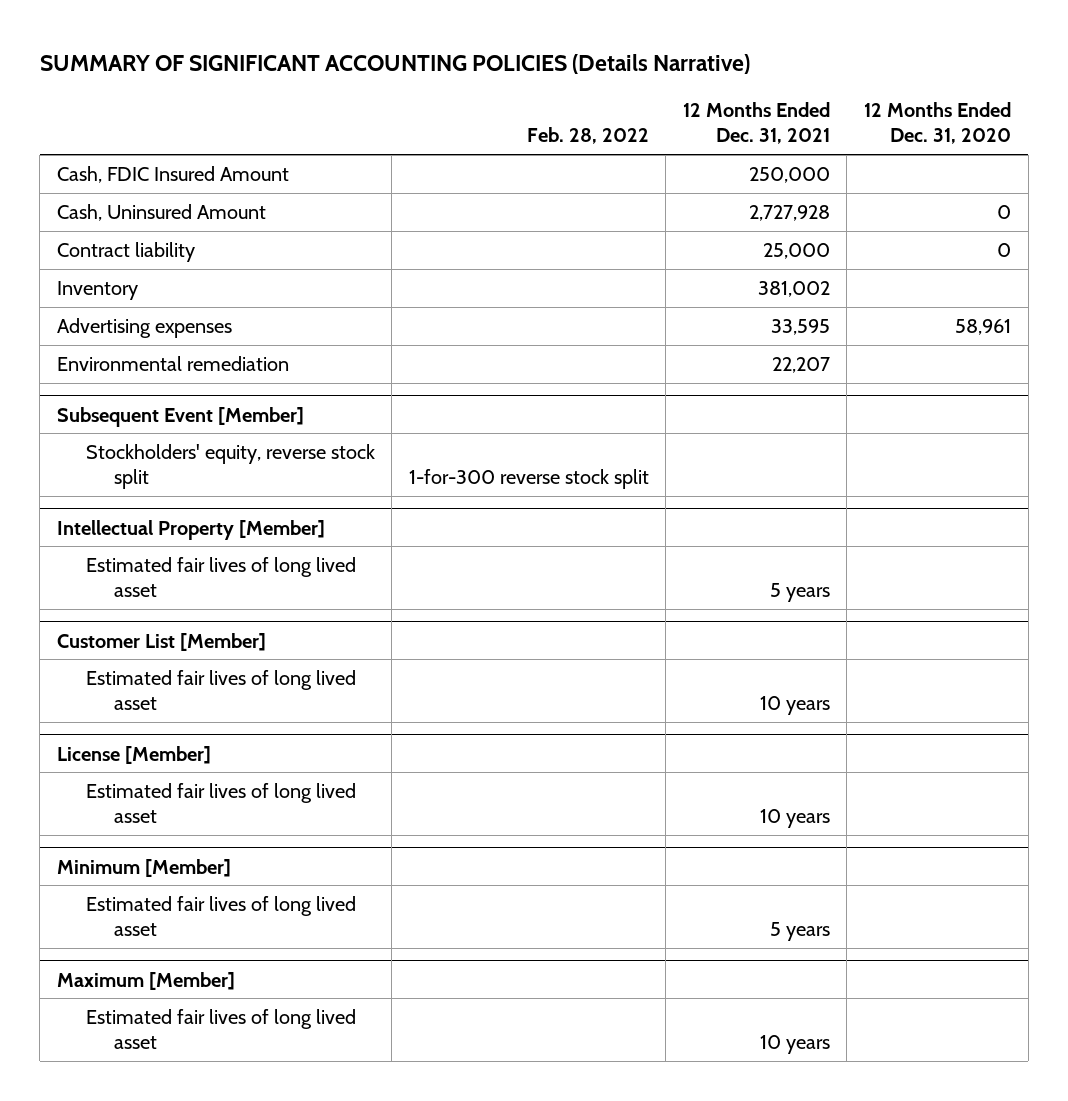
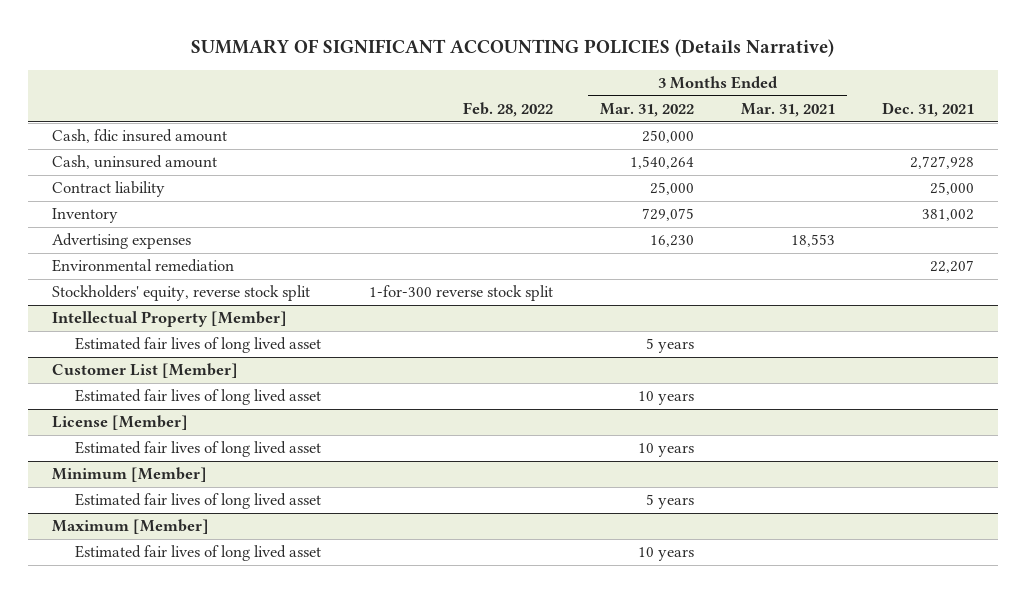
- | Feb. 28, 2022 | 12 Months Ended Dec. 31, 2021 | 12 Months Ended Dec. 31, 2020
+ | Feb. 28, 2022 | 3 Months Ended Mar. 31, 2022 | 3 Months Ended Mar. 31, 2021 | Dec. 31, 2021
- Cash, FDIC Insured Amount | | 250,000 |
- Cash, Uninsured Amount | | 2,727,928 | 0
+ Cash, fdic insured amount | | 250,000 | |
+ Cash, uninsured amount | | 1,540,264 | | 2,727,928
- Subsequent Event [Member]
- Stockholders' equity, reverse stock split | 1-for-300 reverse stock split | |
+ Stockholders' equity, reverse stock split | 1-for-300 reverse stock split | | |

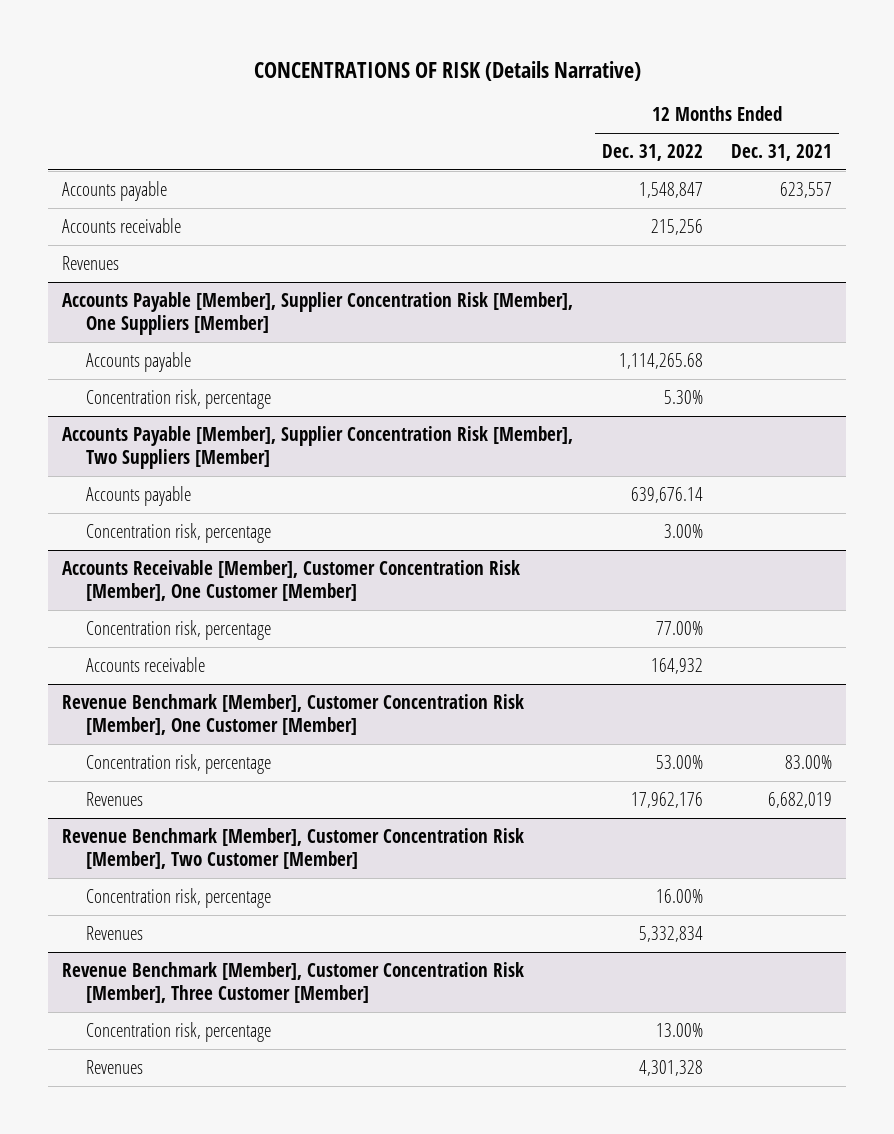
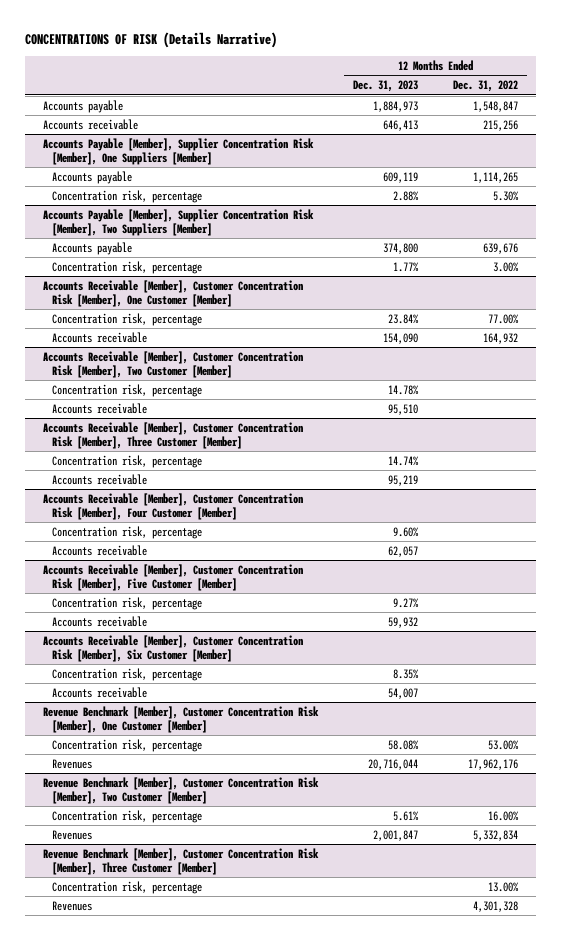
- | 12 Months Ended Dec. 31, 2022 | 12 Months Ended Dec. 31, 2021
+ | 12 Months Ended Dec. 31, 2023 | 12 Months Ended Dec. 31, 2022
- Revenues
@ Accounts Payable [Member], Supplier Concentration Risk [Member], One Suppliers [Member]
- Accounts payable | 1,114,265.68 |
+ Accounts payable | 609,119 | 1,114,265
@ Accounts Payable [Member], Supplier Concentration Risk [Member], Two Suppliers [Member]
- Accounts payable | 639,676.14 |
+ Accounts payable | 374,800 | 639,676
+ Accounts Receivable [Member], Customer Concentration Risk [Member], Two Customer [Member]
+ Concentration risk, percentage | 14.78% |
+ Accounts receivable | 95,510 |
+ Accounts Receivable [Member], Customer Concentration Risk [Member], Three Customer [Member]
+ Concentration risk, percentage | 14.74% |
+ Accounts receivable | 95,219 |
+ Accounts Receivable [Member], Customer Concentration Risk [Member], Four Customer [Member]
+ Concentration risk, percentage | 9.60% |
+ Accounts receivable | 62,057 |
+ Accounts Receivable [Member], Customer Concentration Risk [Member], Five Customer [Member]
+ Concentration risk, percentage | 9.27% |
+ Accounts receivable | 59,932 |
+ Accounts Receivable [Member], Customer Concentration Risk [Member], Six Customer [Member]
+ Concentration risk, percentage | 8.35% |
+ Accounts receivable | 54,007 |

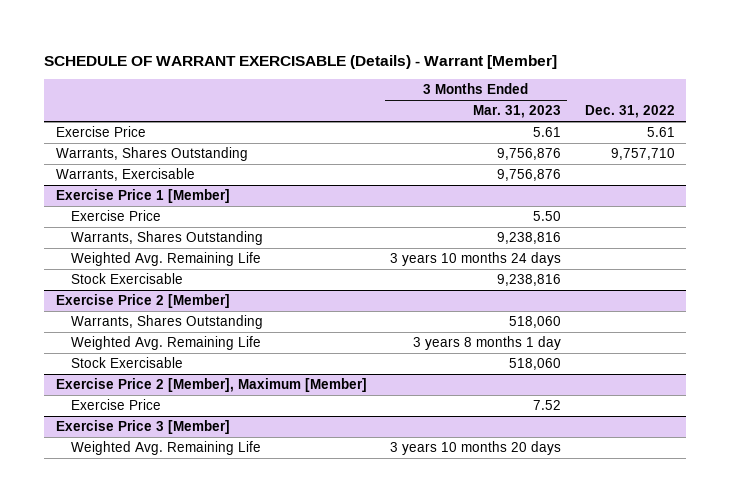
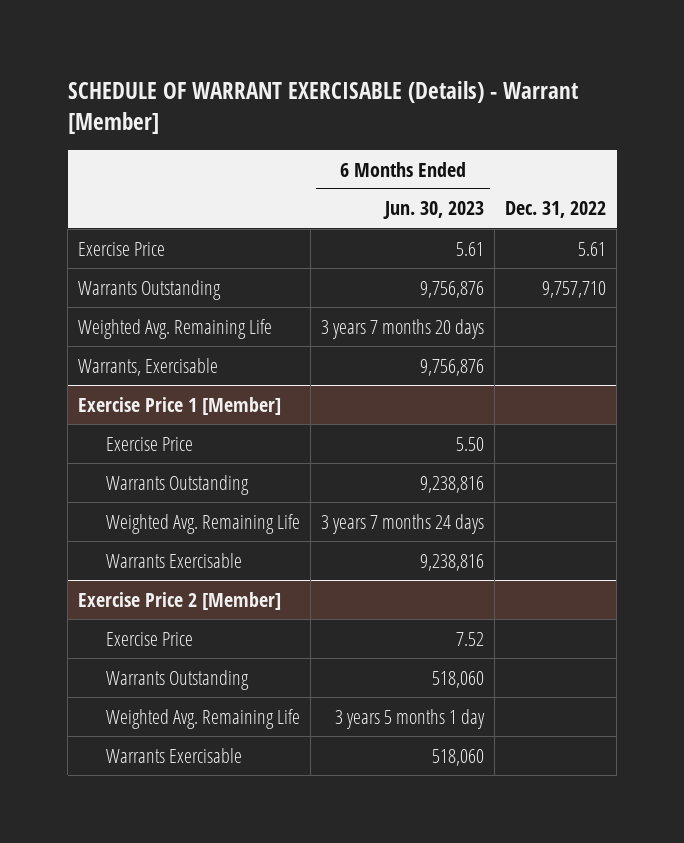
- | 3 Months Ended Mar. 31, 2023 | Dec. 31, 2022
+ | 6 Months Ended Jun. 30, 2023 | Dec. 31, 2022
- Warrants, Shares Outstanding | 9,756,876 | 9,757,710
+ Warrants Outstanding | 9,756,876 | 9,757,710
+ Weighted Avg. Remaining Life | 3 years 7 months 20 days |
@ Exercise Price 1 [Member]
- Warrants, Shares Outstanding | 9,238,816 |
+ Warrants Outstanding | 9,238,816 |
- Stock Exercisable | 9,238,816 |
+ Warrants Exercisable | 9,238,816 |
@ Exercise Price 2 [Member]
- Warrants, Shares Outstanding | 518,060 |
+ Exercise Price | 7.52 |
+ Warrants Outstanding | 518,060 |
- Stock Exercisable | 518,060 |
- Exercise Price 2 [Member], Maximum [Member]
- Exercise Price | 7.52 |
- Exercise Price 3 [Member]
- Weighted Avg. Remaining Life | 3 years 10 months 20 days |
@ Exercise Price 2 [Member]
+ Warrants Exercisable | 518,060 |

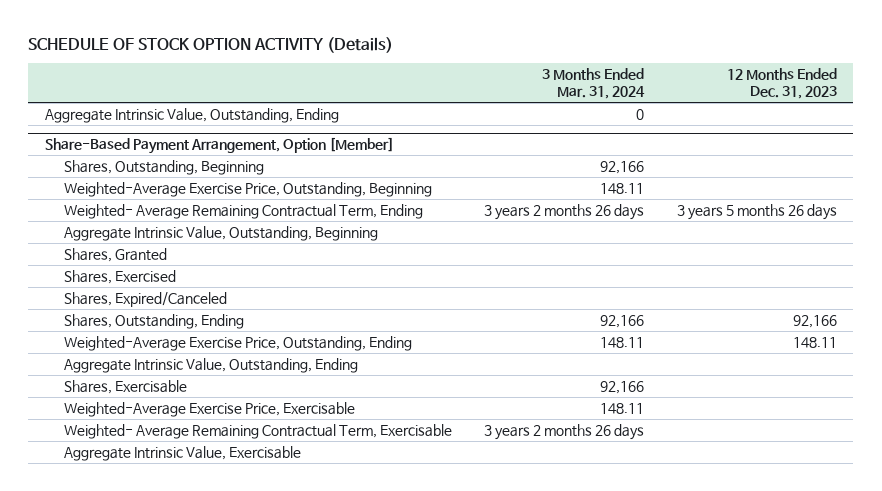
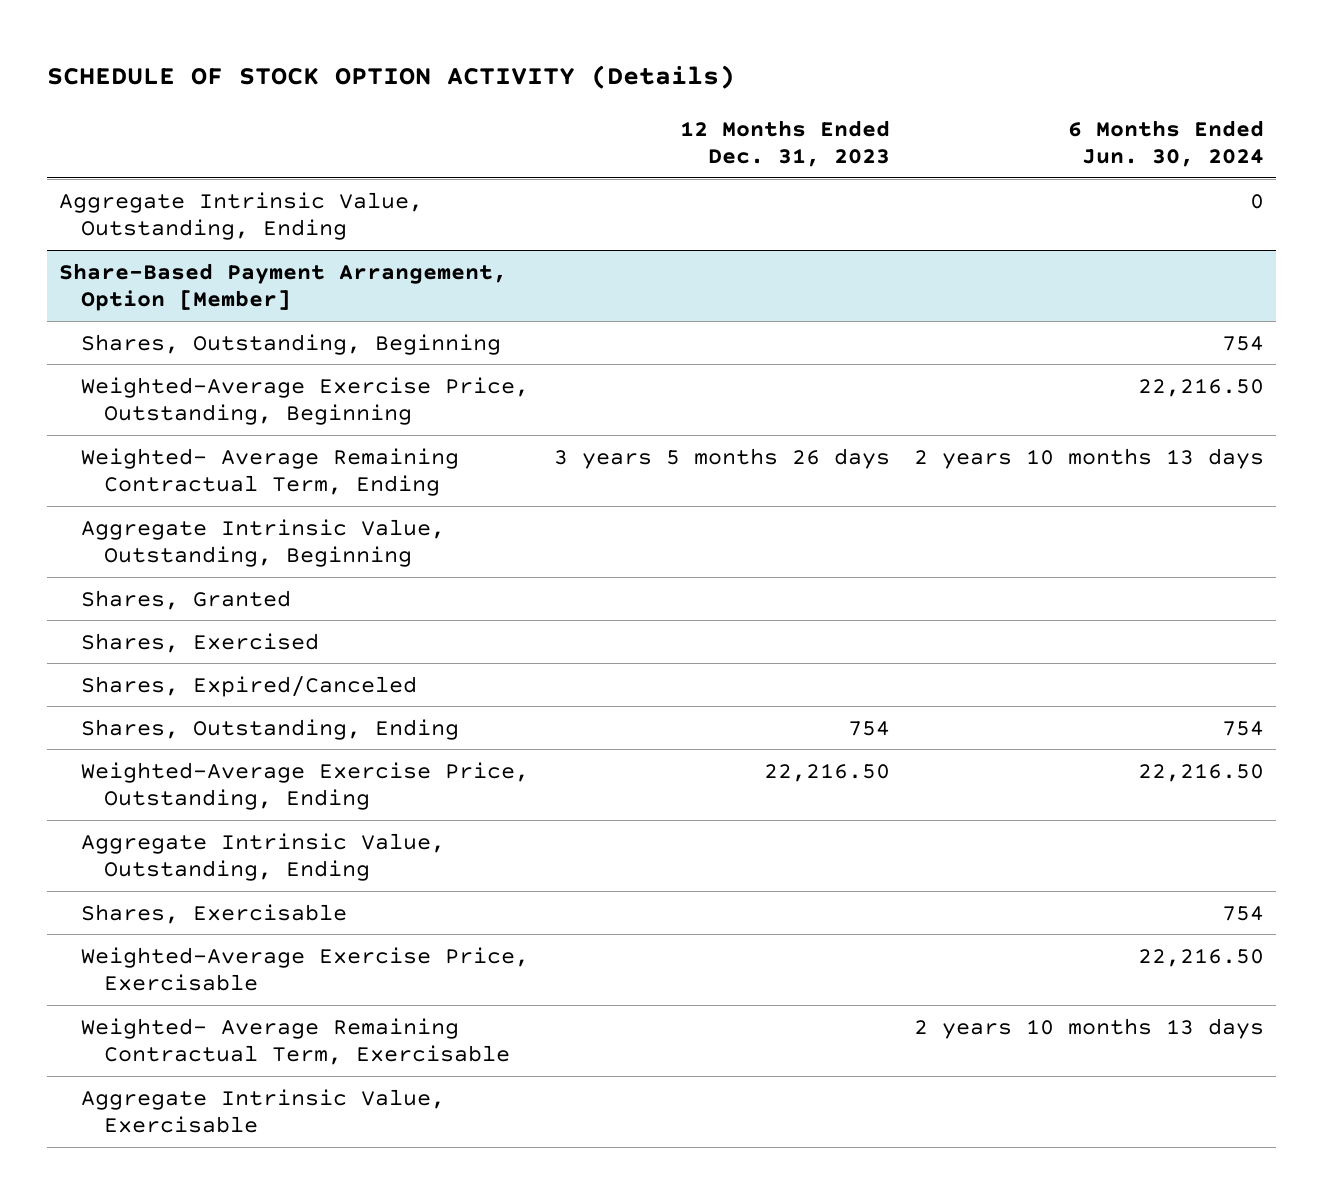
- | 3 Months Ended Mar. 31, 2024 | 12 Months Ended Dec. 31, 2023
+ | 12 Months Ended Dec. 31, 2023 | 6 Months Ended Jun. 30, 2024
@ Share-Based Payment Arrangement, Option [Member]
- Shares, Outstanding, Ending | 92,166 | 92,166
- Weighted-Average Exercise Price, Outstanding, Ending | 148.11 | 148.11
+ Shares, Outstanding, Ending | 754 | 754
+ Weighted-Average Exercise Price, Outstanding, Ending | 22,216.50 | 22,216.50

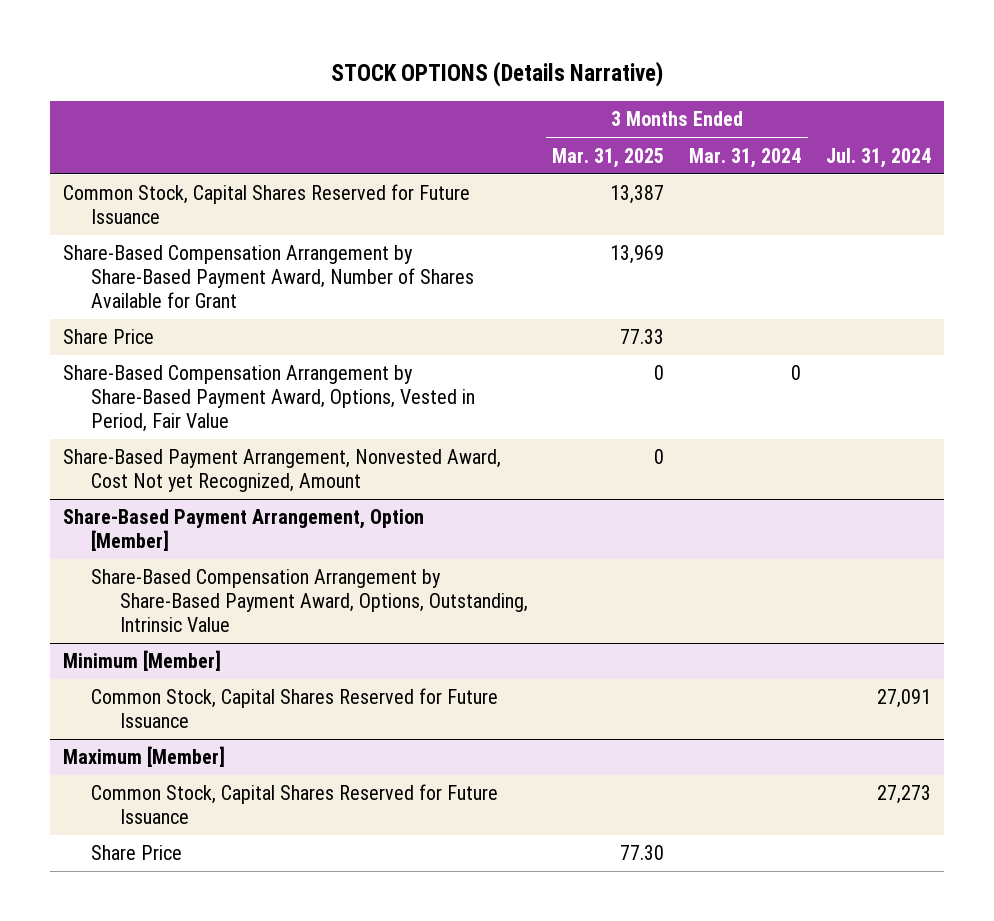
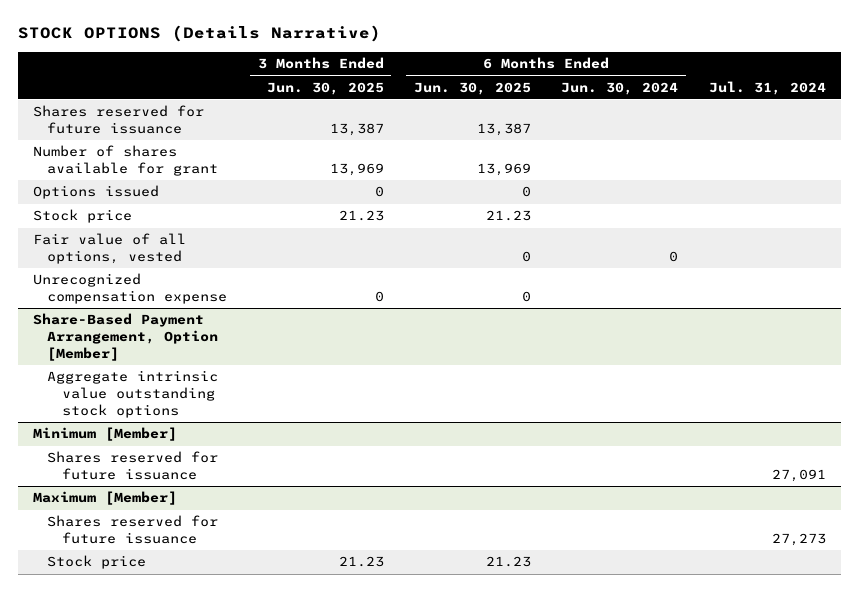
- | 3 Months Ended Mar. 31, 2025 | 3 Months Ended Mar. 31, 2024 | Jul. 31, 2024
+ | 3 Months Ended Jun. 30, 2025 | 6 Months Ended Jun. 30, 2025 | 6 Months Ended Jun. 30, 2024 | Jul. 31, 2024
- Common Stock, Capital Shares Reserved for Future Issuance | 13,387 | |
- Share-Based Compensation Arrangement by Share-Based Payment Award, Number of Shares Available for Grant | 13,969 | |
- Share Price | 77.33 | |
- Share-Based Compensation Arrangement by Share-Based Payment Award, Options, Vested in Period, Fair Value | 0 | 0 |
- Share-Based Payment Arrangement, Nonvested Award, Cost Not yet Recognized, Amount | 0 | |
+ Shares reserved for future issuance | 13,387 | 13,387 | |
+ Number of shares available for grant | 13,969 | 13,969 | |
+ Options issued | 0 | 0 | |
+ Stock price | 21.23 | 21.23 | |
+ Fair value of all options, vested | | 0 | 0 |
+ Unrecognized compensation expense | 0 | 0 | |
@ Share-Based Payment Arrangement, Option [Member]
- Share-Based Compensation Arrangement by Share-Based Payment Award, Options, Outstanding, Intrinsic Value
+ Aggregate intrinsic value outstanding stock options
@ Minimum [Member]
- Common Stock, Capital Shares Reserved for Future Issuance | | | 27,091
+ Shares reserved for future issuance | | | | 27,091
@ Maximum [Member]
- Common Stock, Capital Shares Reserved for Future Issuance | | | 27,273
- Share Price | 77.30 | |
+ Shares reserved for future issuance | | | | 27,273
+ Stock price | 21.23 | 21.23 | |

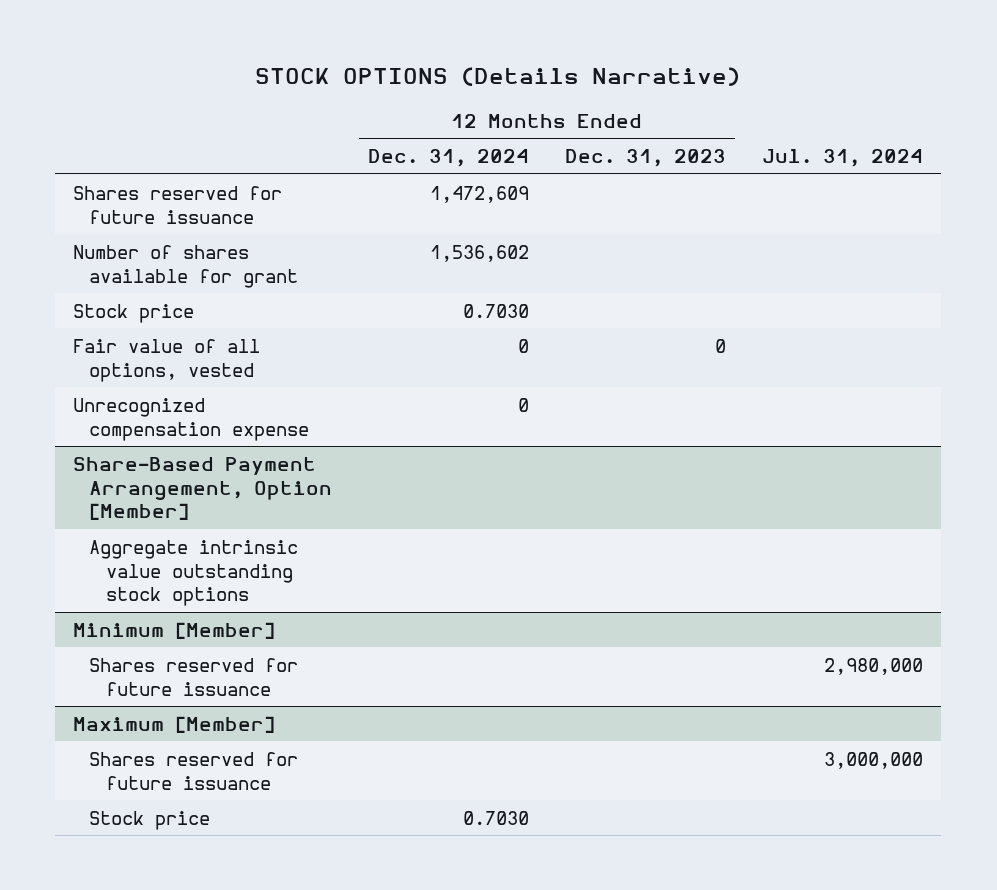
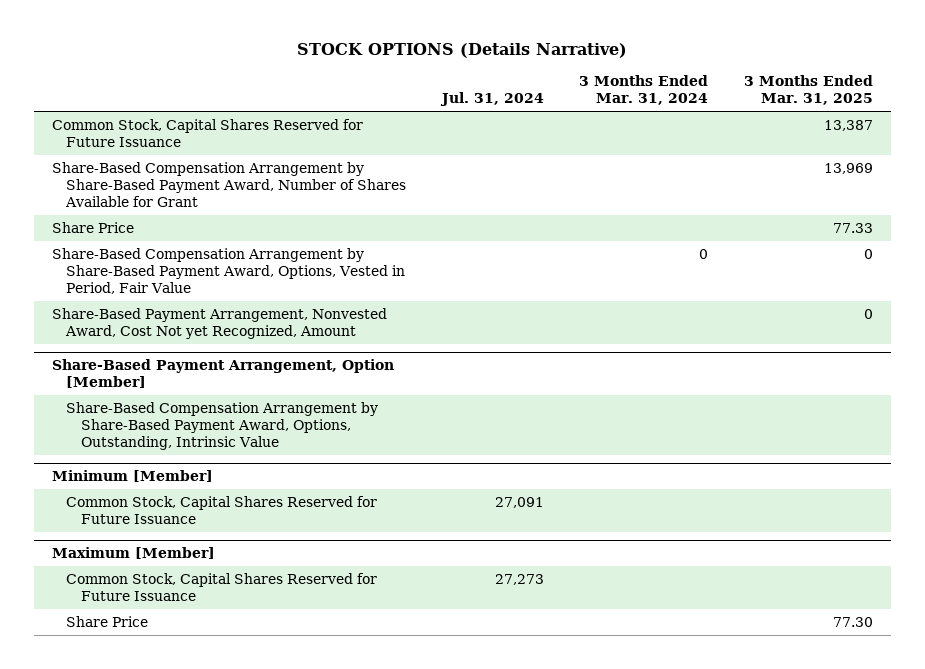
- | 12 Months Ended Dec. 31, 2024 | 12 Months Ended Dec. 31, 2023 | Jul. 31, 2024
+ | Jul. 31, 2024 | 3 Months Ended Mar. 31, 2024 | 3 Months Ended Mar. 31, 2025
- Shares reserved for future issuance | 1,472,609 | |
- Number of shares available for grant | 1,536,602 | |
- Stock price | 0.7030 | |
- Fair value of all options, vested | 0 | 0 |
- Unrecognized compensation expense | 0 | |
+ Common Stock, Capital Shares Reserved for Future Issuance | | | 13,387
+ Share-Based Compensation Arrangement by Share-Based Payment Award, Number of Shares Available for Grant | | | 13,969
+ Share Price | | | 77.33
+ Share-Based Compensation Arrangement by Share-Based Payment Award, Options, Vested in Period, Fair Value | | 0 | 0
+ Share-Based Payment Arrangement, Nonvested Award, Cost Not yet Recognized, Amount | | | 0
@ Share-Based Payment Arrangement, Option [Member]
- Aggregate intrinsic value outstanding stock options
+ Share-Based Compensation Arrangement by Share-Based Payment Award, Options, Outstanding, Intrinsic Value
@ Minimum [Member]
- Shares reserved for future issuance | | | 2,980,000
+ Common Stock, Capital Shares Reserved for Future Issuance | 27,091 | |
@ Maximum [Member]
- Shares reserved for future issuance | | | 3,000,000
- Stock price | 0.7030 | |
+ Common Stock, Capital Shares Reserved for Future Issuance | 27,273 | |
+ Share Price | | | 77.30

